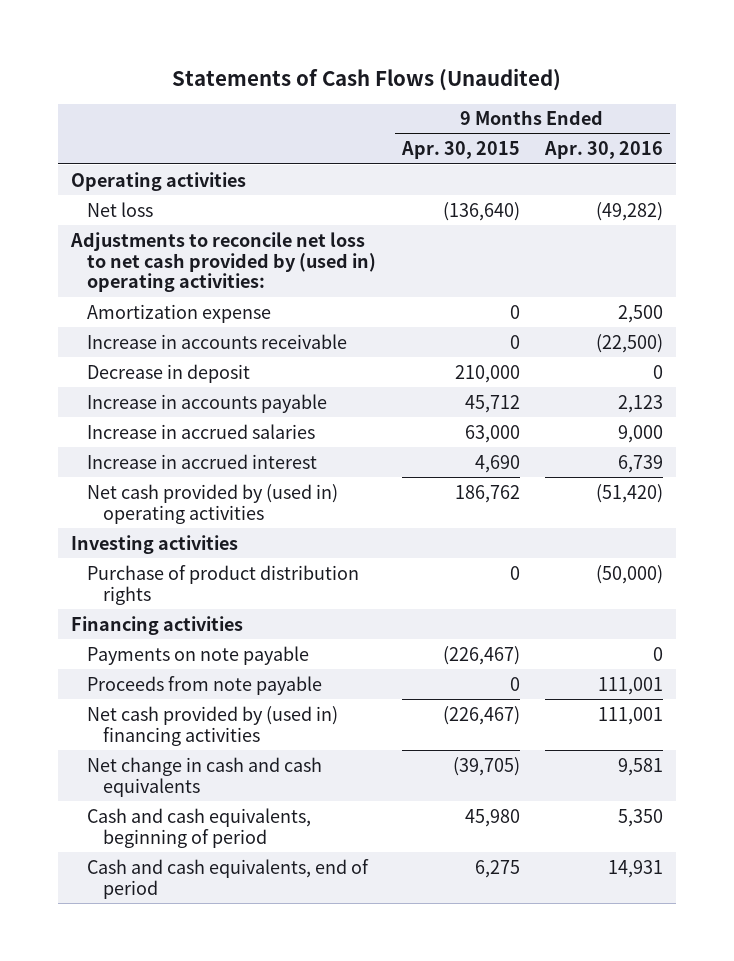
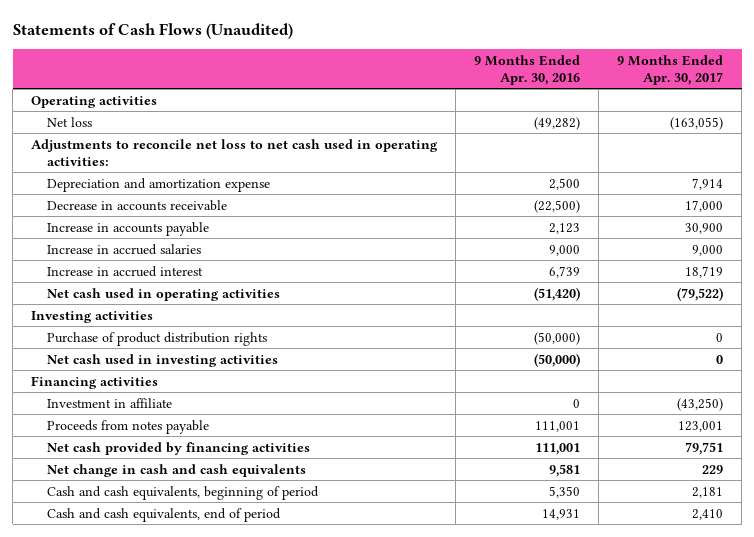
- | 9 Months Ended Apr. 30, 2015 | 9 Months Ended Apr. 30, 2016
+ | 9 Months Ended Apr. 30, 2016 | 9 Months Ended Apr. 30, 2017
- Adjustments to reconcile net loss to net cash provided by (used in) operating activities:
- Amortization expense | 0 | 2,500
- Increase in accounts receivable | 0 | (22,500)
- Decrease in deposit | 210,000 | 0
+ Adjustments to reconcile net loss to net cash used in operating activities:
+ Depreciation and amortization expense | 2,500 | 7,914
+ Decrease in accounts receivable | (22,500) | 17,000
- Net cash provided by (used in) operating activities | 186,762 | (51,420)
+ Net cash used in operating activities | (51,420) | (79,522)
+ Net cash used in investing activities | (50,000) | 0
- Payments on note payable | (226,467) | 0
- Proceeds from note payable | 0 | 111,001
- Net cash provided by (used in) financing activities | (226,467) | 111,001
+ Investment in affiliate | 0 | (43,250)
+ Proceeds from notes payable | 111,001 | 123,001
+ Net cash provided by financing activities | 111,001 | 79,751

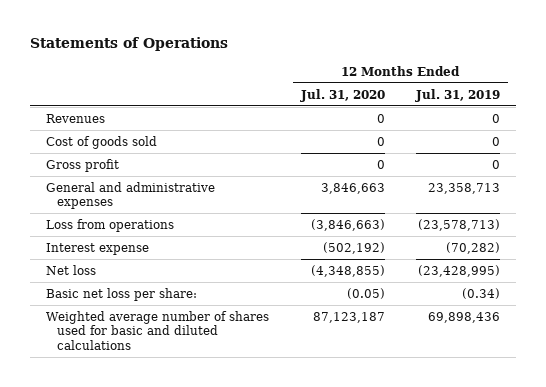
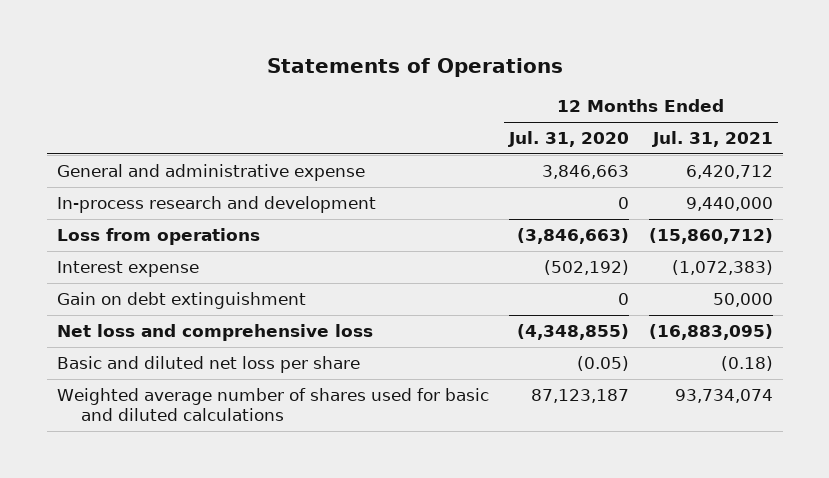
- | 12 Months Ended Jul. 31, 2020 | 12 Months Ended Jul. 31, 2019
+ | 12 Months Ended Jul. 31, 2020 | 12 Months Ended Jul. 31, 2021
- Revenues | 0 | 0
- Cost of goods sold | 0 | 0
- Gross profit | 0 | 0
- General and administrative expenses | 3,846,663 | 23,358,713
+ General and administrative expense | 3,846,663 | 6,420,712
+ In-process research and development | 0 | 9,440,000
- Net loss | (4,348,855) | (23,428,995)
- Basic net loss per share: | (0.05) | (0.34)
+ Gain on debt extinguishment | 0 | 50,000
+ Net loss and comprehensive loss | (4,348,855) | (16,883,095)
+ Basic and diluted net loss per share | (0.05) | (0.18)

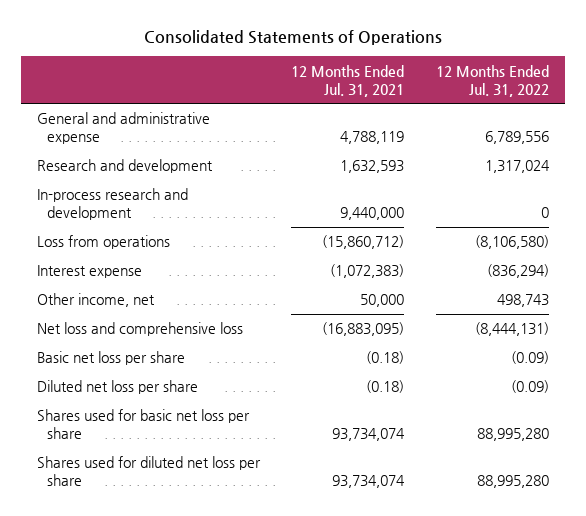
- Statements of Operations
+ Consolidated Statements of Operations
- | 12 Months Ended Jul. 31, 2020 | 12 Months Ended Jul. 31, 2021
+ | 12 Months Ended Jul. 31, 2021 | 12 Months Ended Jul. 31, 2022
- General and administrative expense | 3,846,663 | 6,420,712
+ General and administrative expense | 4,788,119 | 6,789,556
+ Research and development | 1,632,593 | 1,317,024
- Gain on debt extinguishment | 0 | 50,000
+ Other income, net | 50,000 | 498,743
- Basic and diluted net loss per share | (0.05) | (0.18)
- Weighted average number of shares used for basic and diluted calculations | 87,123,187 | 93,734,074
+ Basic net loss per share | (0.18) | (0.09)
+ Diluted net loss per share | (0.18) | (0.09)
+ Shares used for basic net loss per share | 93,734,074 | 88,995,280
+ Shares used for diluted net loss per share | 93,734,074 | 88,995,280

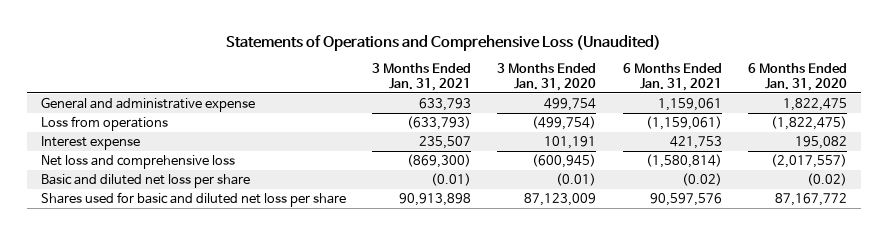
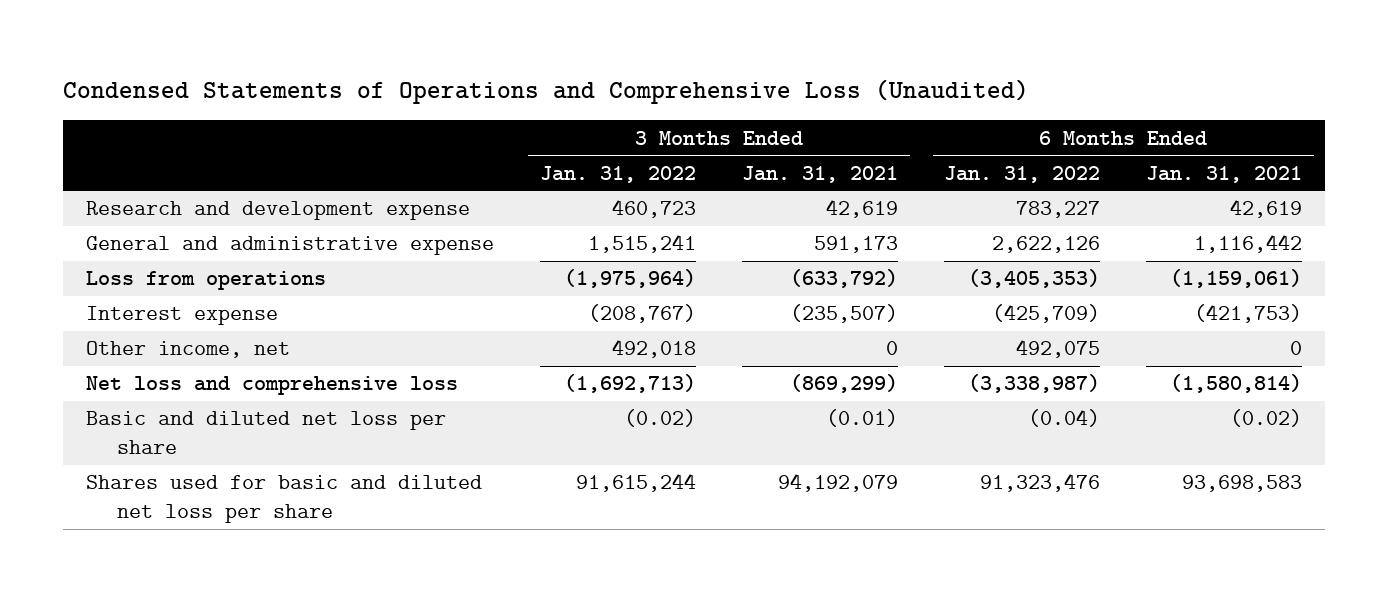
- Statements of Operations and Comprehensive Loss (Unaudited)
+ Condensed Statements of Operations and Comprehensive Loss (Unaudited)
- | 3 Months Ended Jan. 31, 2021 | 3 Months Ended Jan. 31, 2020 | 6 Months Ended Jan. 31, 2021 | 6 Months Ended Jan. 31, 2020
+ | 3 Months Ended Jan. 31, 2022 | 3 Months Ended Jan. 31, 2021 | 6 Months Ended Jan. 31, 2022 | 6 Months Ended Jan. 31, 2021
- General and administrative expense | 633,793 | 499,754 | 1,159,061 | 1,822,475
- Loss from operations | (633,793) | (499,754) | (1,159,061) | (1,822,475)
- Interest expense | 235,507 | 101,191 | 421,753 | 195,082
- Net loss and comprehensive loss | (869,300) | (600,945) | (1,580,814) | (2,017,557)
+ Research and development expense | 460,723 | 42,619 | 783,227 | 42,619
+ General and administrative expense | 1,515,241 | 591,173 | 2,622,126 | 1,116,442
+ Loss from operations | (1,975,964) | (633,792) | (3,405,353) | (1,159,061)
+ Interest expense | (208,767) | (235,507) | (425,709) | (421,753)
+ Other income, net | 492,018 | 0 | 492,075 | 0
+ Net loss and comprehensive loss | (1,692,713) | (869,299) | (3,338,987) | (1,580,814)
- Shares used for basic and diluted net loss per share | 90,913,898 | 87,123,009 | 90,597,576 | 87,167,772
+ Shares used for basic and diluted net loss per share | 91,615,244 | 94,192,079 | 91,323,476 | 93,698,583

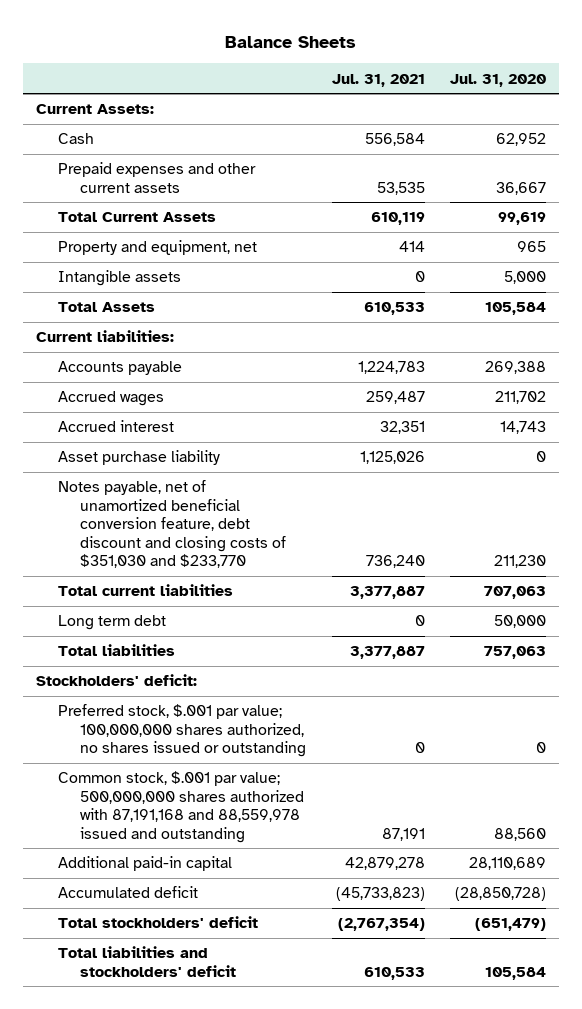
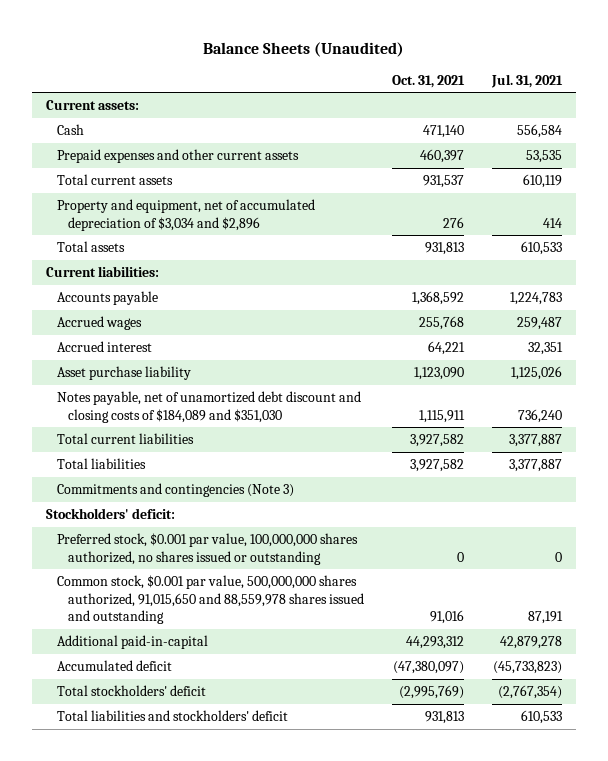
- Balance Sheets
+ Balance Sheets (Unaudited)
- | Jul. 31, 2021 | Jul. 31, 2020
+ | Oct. 31, 2021 | Jul. 31, 2021
- Current Assets:
+ Current assets:
- Total Current Assets | 610,119 | 99,619
- Property and equipment, net | 414 | 965
- Intangible assets | 0 | 5,000
- Total Assets | 610,533 | 105,584
+ Total current assets | 931,537 | 610,119
+ Property and equipment, net of accumulated depreciation of $3,034 and $2,896 | 276 | 414
+ Total assets | 931,813 | 610,533
- Notes payable, net of unamortized beneficial conversion feature, debt discount and closing costs of $351,030 and $233,770 | 736,240 | 211,230
+ Notes payable, net of unamortized debt discount and closing costs of $184,089 and $351,030 | 1,115,911 | 736,240
- Long term debt | 0 | 50,000
+ Commitments and contingencies (Note 3)
- Preferred stock, $.001 par value; 100,000,000 shares authorized, no shares issued or outstanding | 0 | 0
- Common stock, $.001 par value; 500,000,000 shares authorized with 87,191,168 and 88,559,978 issued and outstanding | 87,191 | 88,560
- Additional paid-in capital | 42,879,278 | 28,110,689
+ Preferred stock, $0.001 par value, 100,000,000 shares authorized, no shares issued or outstanding | 0 | 0
+ Common stock, $0.001 par value, 500,000,000 shares authorized, 91,015,650 and 88,559,978 shares issued and outstanding | 91,016 | 87,191
+ Additional paid-in-capital | 44,293,312 | 42,879,278

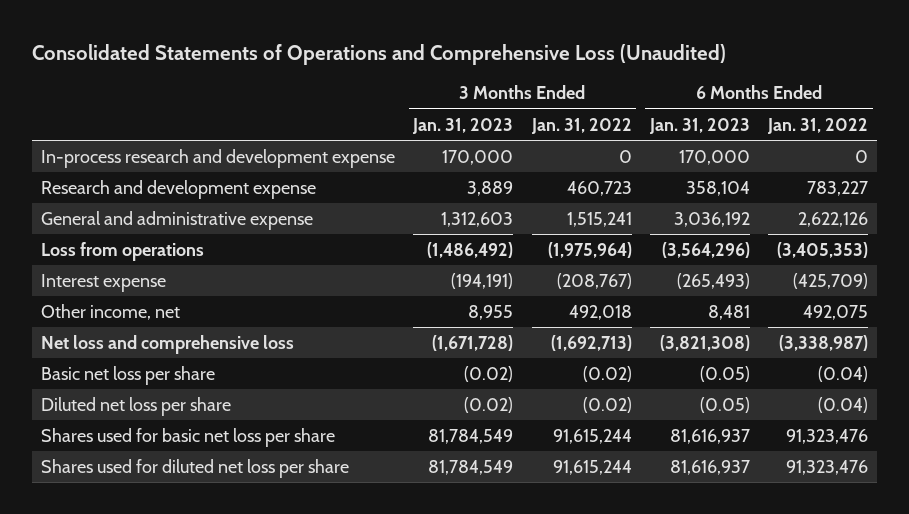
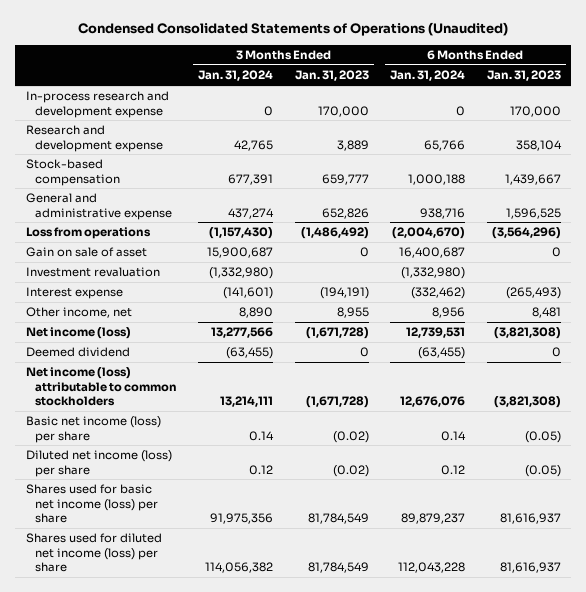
- Consolidated Statements of Operations and Comprehensive Loss (Unaudited)
+ Condensed Consolidated Statements of Operations (Unaudited)
- | 3 Months Ended Jan. 31, 2023 | 3 Months Ended Jan. 31, 2022 | 6 Months Ended Jan. 31, 2023 | 6 Months Ended Jan. 31, 2022
+ | 3 Months Ended Jan. 31, 2024 | 3 Months Ended Jan. 31, 2023 | 6 Months Ended Jan. 31, 2024 | 6 Months Ended Jan. 31, 2023
- General and administrative expense | 1,312,603 | 1,515,241 | 3,036,192 | 2,622,126
+ Stock-based compensation | 677,391 | 659,777 | 1,000,188 | 1,439,667
+ General and administrative expense | 437,274 | 652,826 | 938,716 | 1,596,525
+ Gain on sale of asset | 15,900,687 | 0 | 16,400,687 | 0
+ Investment revaluation | (1,332,980) | | (1,332,980) |
- Net loss and comprehensive loss | (1,671,728) | (1,692,713) | (3,821,308) | (3,338,987)
- Basic net loss per share | (0.02) | (0.02) | (0.05) | (0.04)
- Diluted net loss per share | (0.02) | (0.02) | (0.05) | (0.04)
- Shares used for basic net loss per share | 81,784,549 | 91,615,244 | 81,616,937 | 91,323,476
- Shares used for diluted net loss per share | 81,784,549 | 91,615,244 | 81,616,937 | 91,323,476
+ Net income (loss) | 13,277,566 | (1,671,728) | 12,739,531 | (3,821,308)
+ Deemed dividend | (63,455) | 0 | (63,455) | 0
+ Net income (loss) attributable to common stockholders | 13,214,111 | (1,671,728) | 12,676,076 | (3,821,308)
+ Basic net income (loss) per share | 0.14 | (0.02) | 0.14 | (0.05)
+ Diluted net income (loss) per share | 0.12 | (0.02) | 0.12 | (0.05)
+ Shares used for basic net income (loss) per share | 91,975,356 | 81,784,549 | 89,879,237 | 81,616,937
+ Shares used for diluted net income (loss) per share | 114,056,382 | 81,784,549 | 112,043,228 | 81,616,937

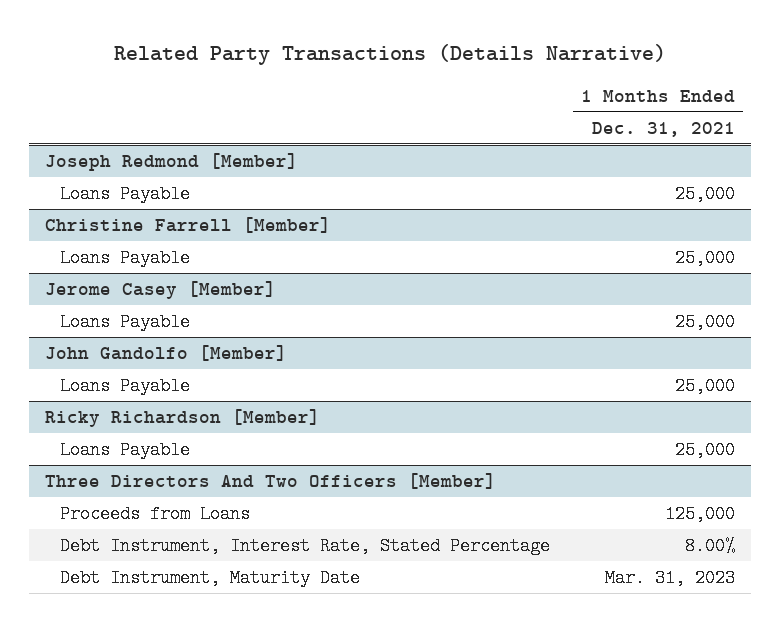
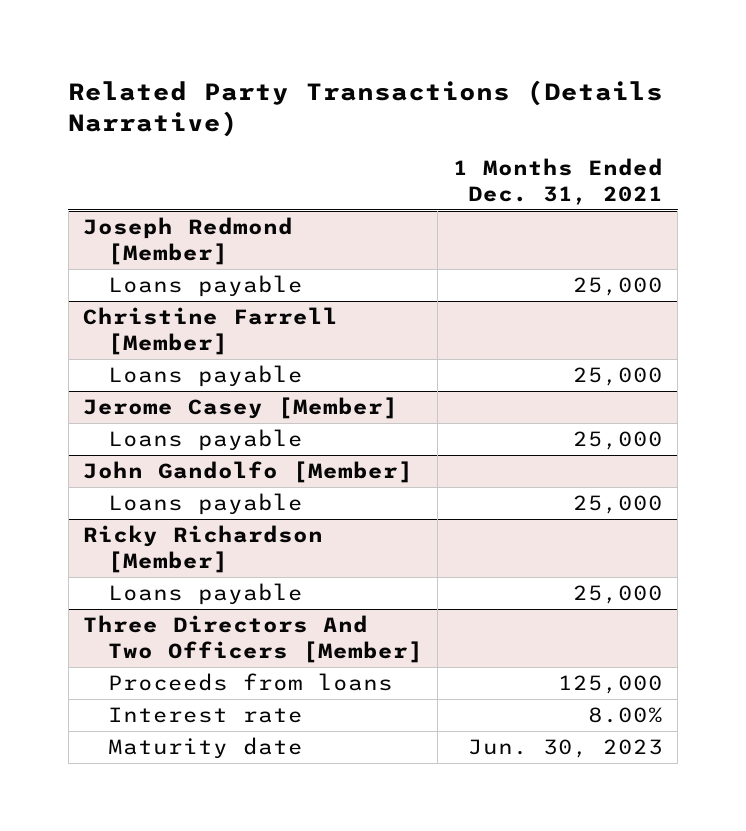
@ Joseph Redmond [Member]
- Loans Payable | 25,000
+ Loans payable | 25,000
@ Christine Farrell [Member]
- Loans Payable | 25,000
+ Loans payable | 25,000
@ Jerome Casey [Member]
- Loans Payable | 25,000
+ Loans payable | 25,000
@ John Gandolfo [Member]
- Loans Payable | 25,000
+ Loans payable | 25,000
@ Ricky Richardson [Member]
- Loans Payable | 25,000
+ Loans payable | 25,000
@ Three Directors And Two Officers [Member]
- Proceeds from Loans | 125,000
- Debt Instrument, Interest Rate, Stated Percentage | 8.00%
- Debt Instrument, Maturity Date | Mar. 31, 2023
+ Proceeds from loans | 125,000
+ Interest rate | 8.00%
+ Maturity date | Jun. 30, 2023

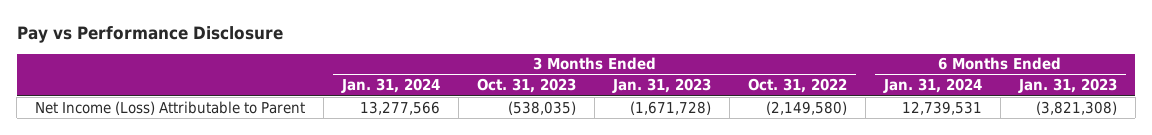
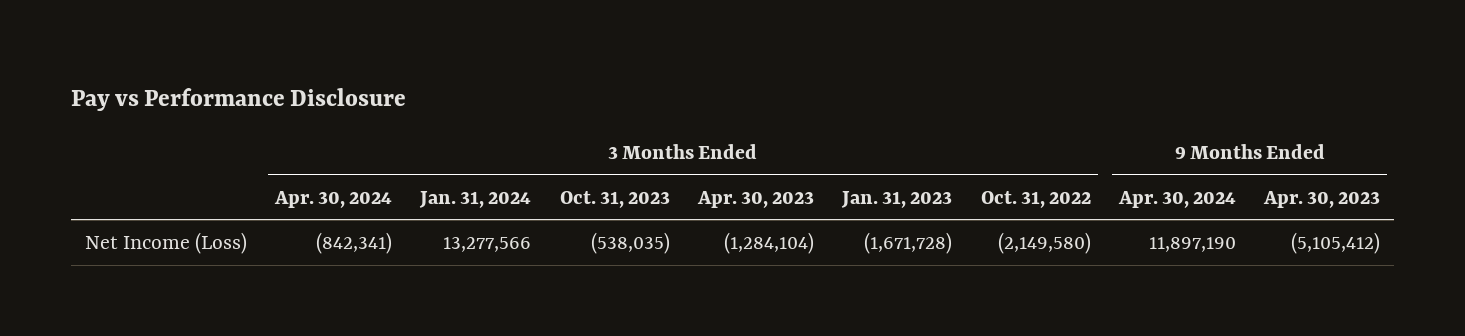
- | 3 Months Ended Jan. 31, 2024 | 3 Months Ended Oct. 31, 2023 | 3 Months Ended Jan. 31, 2023 | 3 Months Ended Oct. 31, 2022 | 6 Months Ended Jan. 31, 2024 | 6 Months Ended Jan. 31, 2023
+ | 3 Months Ended Apr. 30, 2024 | 3 Months Ended Jan. 31, 2024 | 3 Months Ended Oct. 31, 2023 | 3 Months Ended Apr. 30, 2023 | 3 Months Ended Jan. 31, 2023 | 3 Months Ended Oct. 31, 2022 | 9 Months Ended Apr. 30, 2024 | 9 Months Ended Apr. 30, 2023
- Net Income (Loss) Attributable to Parent | 13,277,566 | (538,035) | (1,671,728) | (2,149,580) | 12,739,531 | (3,821,308)
+ Net Income (Loss) | (842,341) | 13,277,566 | (538,035) | (1,284,104) | (1,671,728) | (2,149,580) | 11,897,190 | (5,105,412)

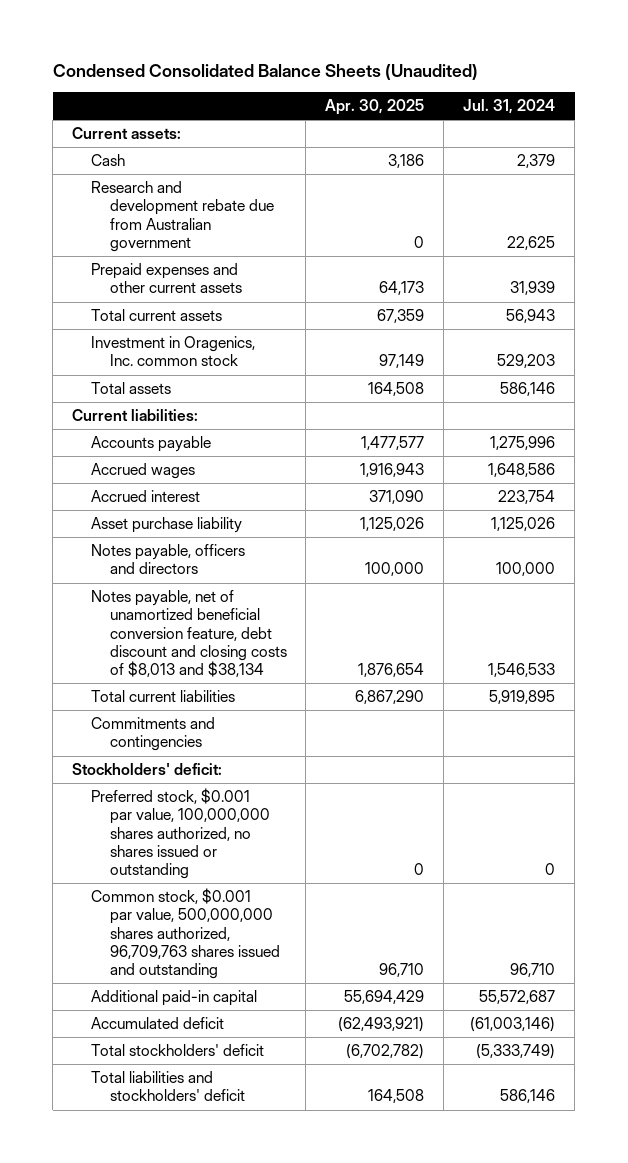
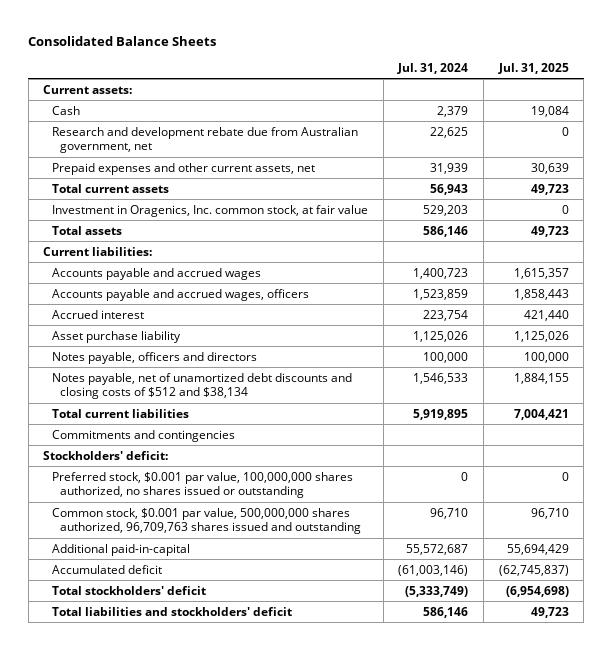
- Condensed Consolidated Balance Sheets (Unaudited)
+ Consolidated Balance Sheets
- | Apr. 30, 2025 | Jul. 31, 2024
+ | Jul. 31, 2024 | Jul. 31, 2025
- Research and development rebate due from Australian government | 0 | 22,625
- Prepaid expenses and other current assets | 64,173 | 31,939
+ Research and development rebate due from Australian government, net | 22,625 | 0
+ Prepaid expenses and other current assets, net | 31,939 | 30,639
- Investment in Oragenics, Inc. common stock | 97,149 | 529,203
+ Investment in Oragenics, Inc. common stock, at fair value | 529,203 | 0
- Accounts payable | 1,477,577 | 1,275,996
- Accrued wages | 1,916,943 | 1,648,586
+ Accounts payable and accrued wages | 1,400,723 | 1,615,357
+ Accounts payable and accrued wages, officers | 1,523,859 | 1,858,443
- Notes payable, net of unamortized beneficial conversion feature, debt discount and closing costs of $8,013 and $38,134 | 1,876,654 | 1,546,533
+ Notes payable, net of unamortized debt discounts and closing costs of $512 and $38,134 | 1,546,533 | 1,884,155
- Additional paid-in capital | 55,694,429 | 55,572,687
+ Additional paid-in-capital | 55,572,687 | 55,694,429

